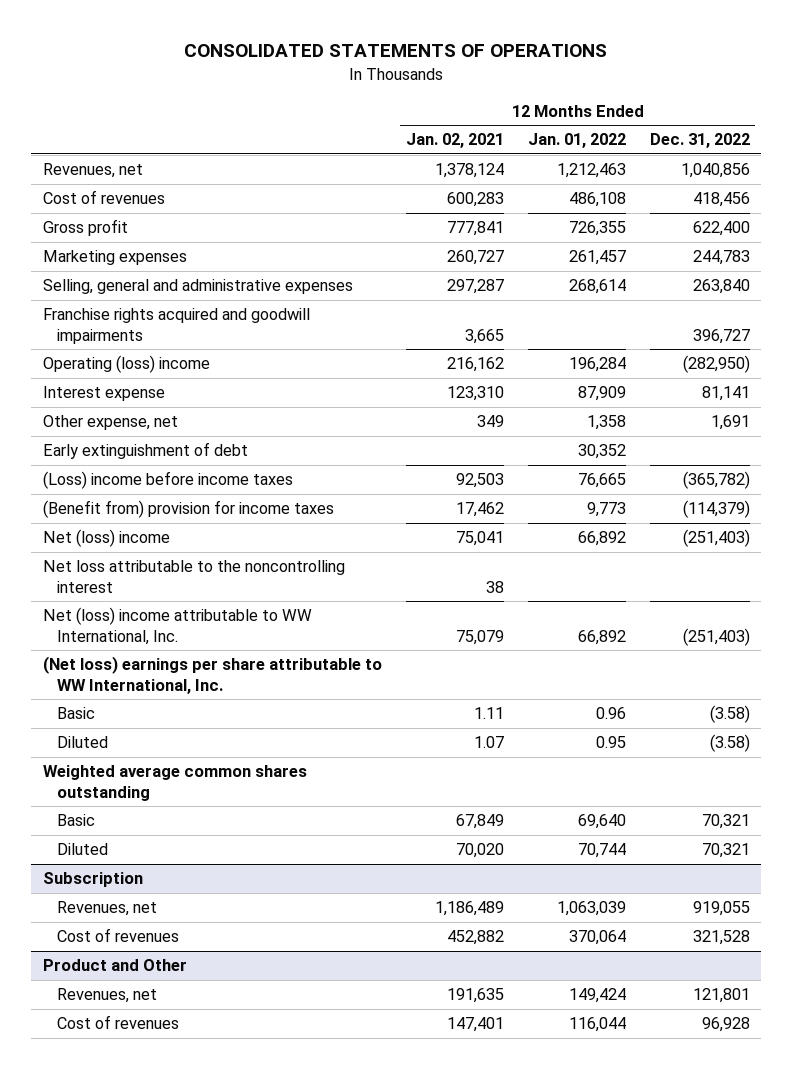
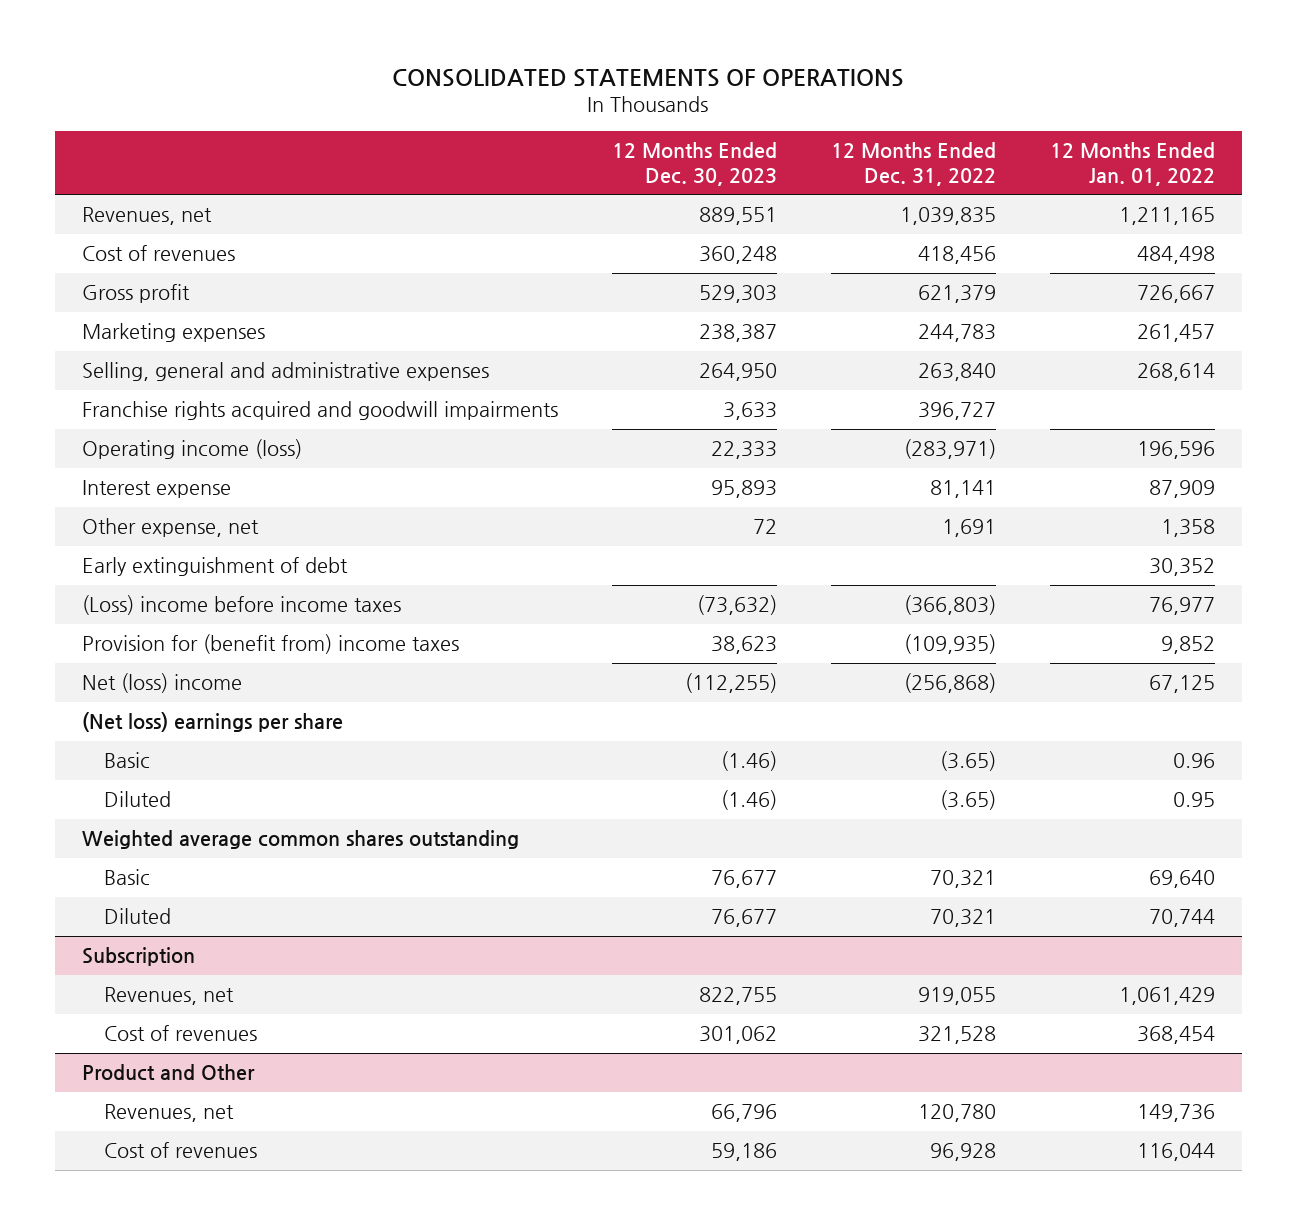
- | 12 Months Ended Jan. 02, 2021 | 12 Months Ended Jan. 01, 2022 | 12 Months Ended Dec. 31, 2022
+ | 12 Months Ended Dec. 30, 2023 | 12 Months Ended Dec. 31, 2022 | 12 Months Ended Jan. 01, 2022
- Revenues, net | 1,378,124 | 1,212,463 | 1,040,856
- Cost of revenues | 600,283 | 486,108 | 418,456
- Gross profit | 777,841 | 726,355 | 622,400
+ Revenues, net | 889,551 | 1,039,835 | 1,211,165
+ Cost of revenues | 360,248 | 418,456 | 484,498
+ Gross profit | 529,303 | 621,379 | 726,667
- Operating (loss) income | 216,162 | 196,284 | (282,950)
+ Operating income (loss) | 22,333 | (283,971) | 196,596
- (Loss) income before income taxes | 92,503 | 76,665 | (365,782)
- (Benefit from) provision for income taxes | 17,462 | 9,773 | (114,379)
- Net (loss) income | 75,041 | 66,892 | (251,403)
- Net loss attributable to the noncontrolling interest | 38 | |
- Net (loss) income attributable to WW International, Inc. | 75,079 | 66,892 | (251,403)
- (Net loss) earnings per share attributable to WW International, Inc.
- Basic | 1.11 | 0.96 | (3.58)
- Diluted | 1.07 | 0.95 | (3.58)
+ (Loss) income before income taxes | (73,632) | (366,803) | 76,977
+ Provision for (benefit from) income taxes | 38,623 | (109,935) | 9,852
+ Net (loss) income | (112,255) | (256,868) | 67,125
+ (Net loss) earnings per share
+ Basic | (1.46) | (3.65) | 0.96
+ Diluted | (1.46) | (3.65) | 0.95
@ Subscription
- Revenues, net | 1,186,489 | 1,063,039 | 919,055
- Cost of revenues | 452,882 | 370,064 | 321,528
+ Revenues, net | 822,755 | 919,055 | 1,061,429
+ Cost of revenues | 301,062 | 321,528 | 368,454
@ Product and Other
- Revenues, net | 191,635 | 149,424 | 121,801
+ Revenues, net | 66,796 | 120,780 | 149,736

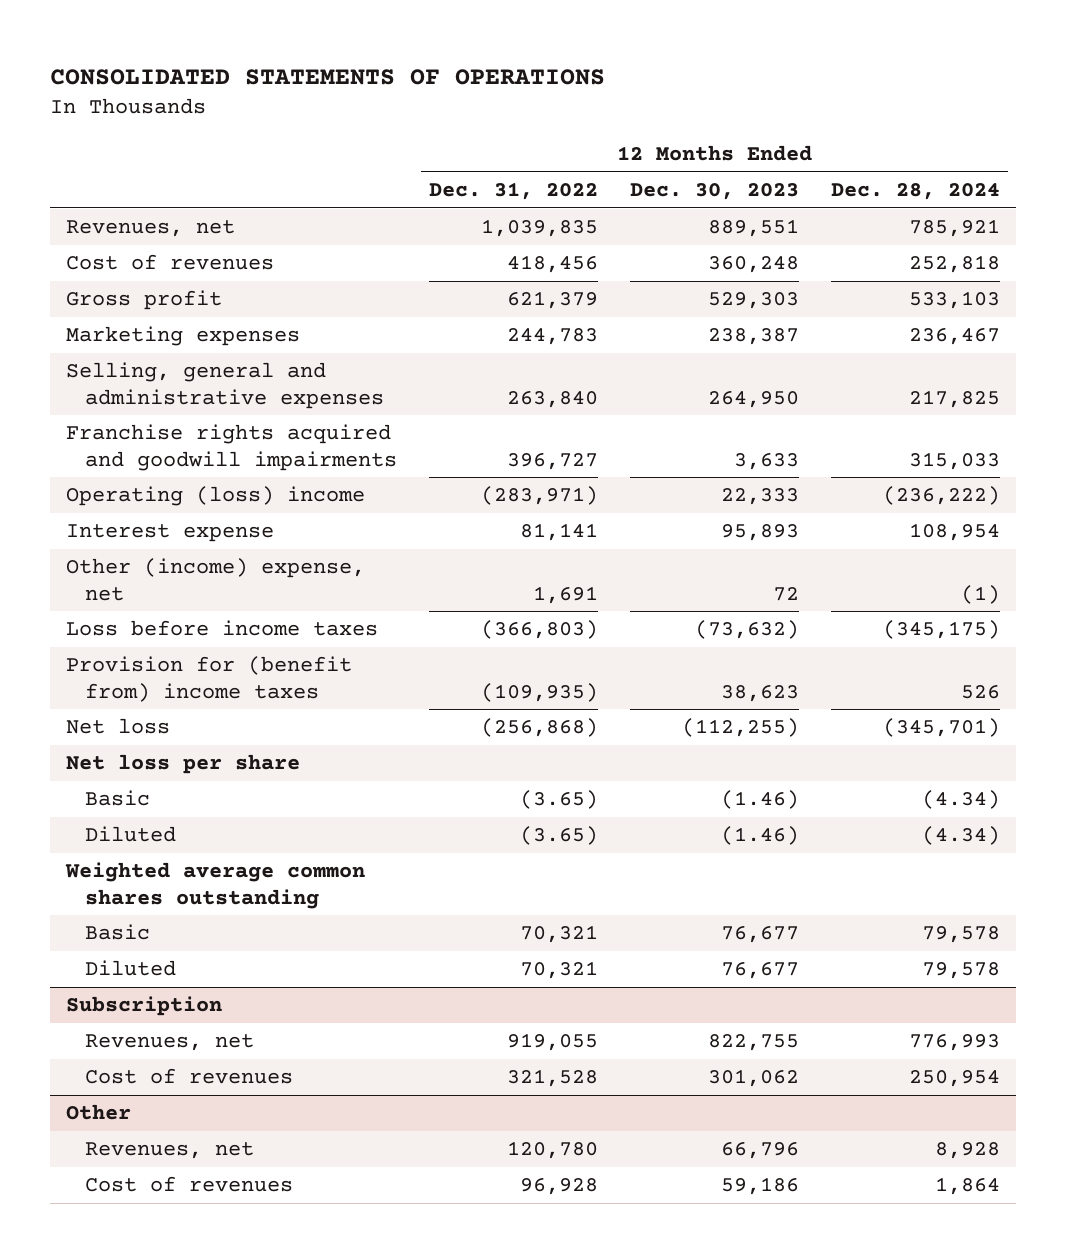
- | 12 Months Ended Dec. 30, 2023 | 12 Months Ended Dec. 31, 2022 | 12 Months Ended Jan. 01, 2022
+ | 12 Months Ended Dec. 31, 2022 | 12 Months Ended Dec. 30, 2023 | 12 Months Ended Dec. 28, 2024
- Operating income (loss) | 22,333 | (283,971) | 196,596
+ Operating (loss) income | (283,971) | 22,333 | (236,222)
- Other expense, net | 72 | 1,691 | 1,358
- Early extinguishment of debt | | | 30,352
- (Loss) income before income taxes | (73,632) | (366,803) | 76,977
+ Other (income) expense, net | 1,691 | 72 | (1)
+ Loss before income taxes | (366,803) | (73,632) | (345,175)
- Net (loss) income | (112,255) | (256,868) | 67,125
- (Net loss) earnings per share
+ Net loss | (256,868) | (112,255) | (345,701)
+ Net loss per share
- Product and Other
+ Other

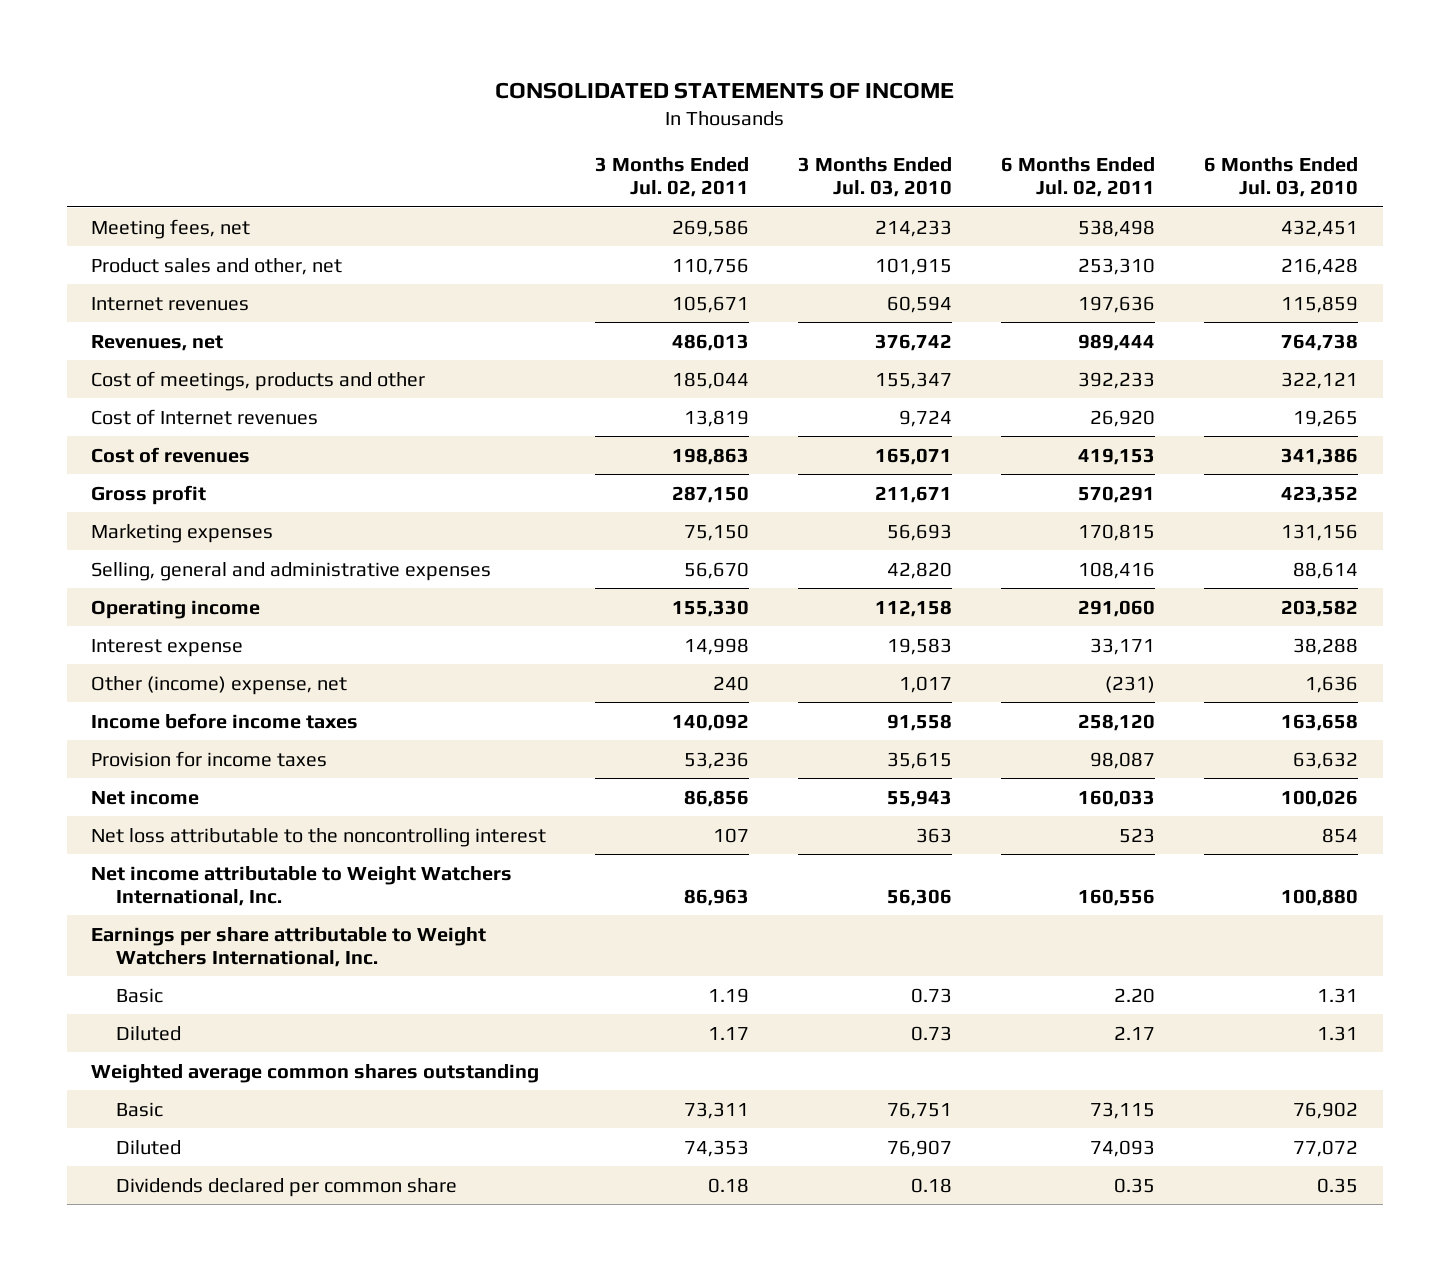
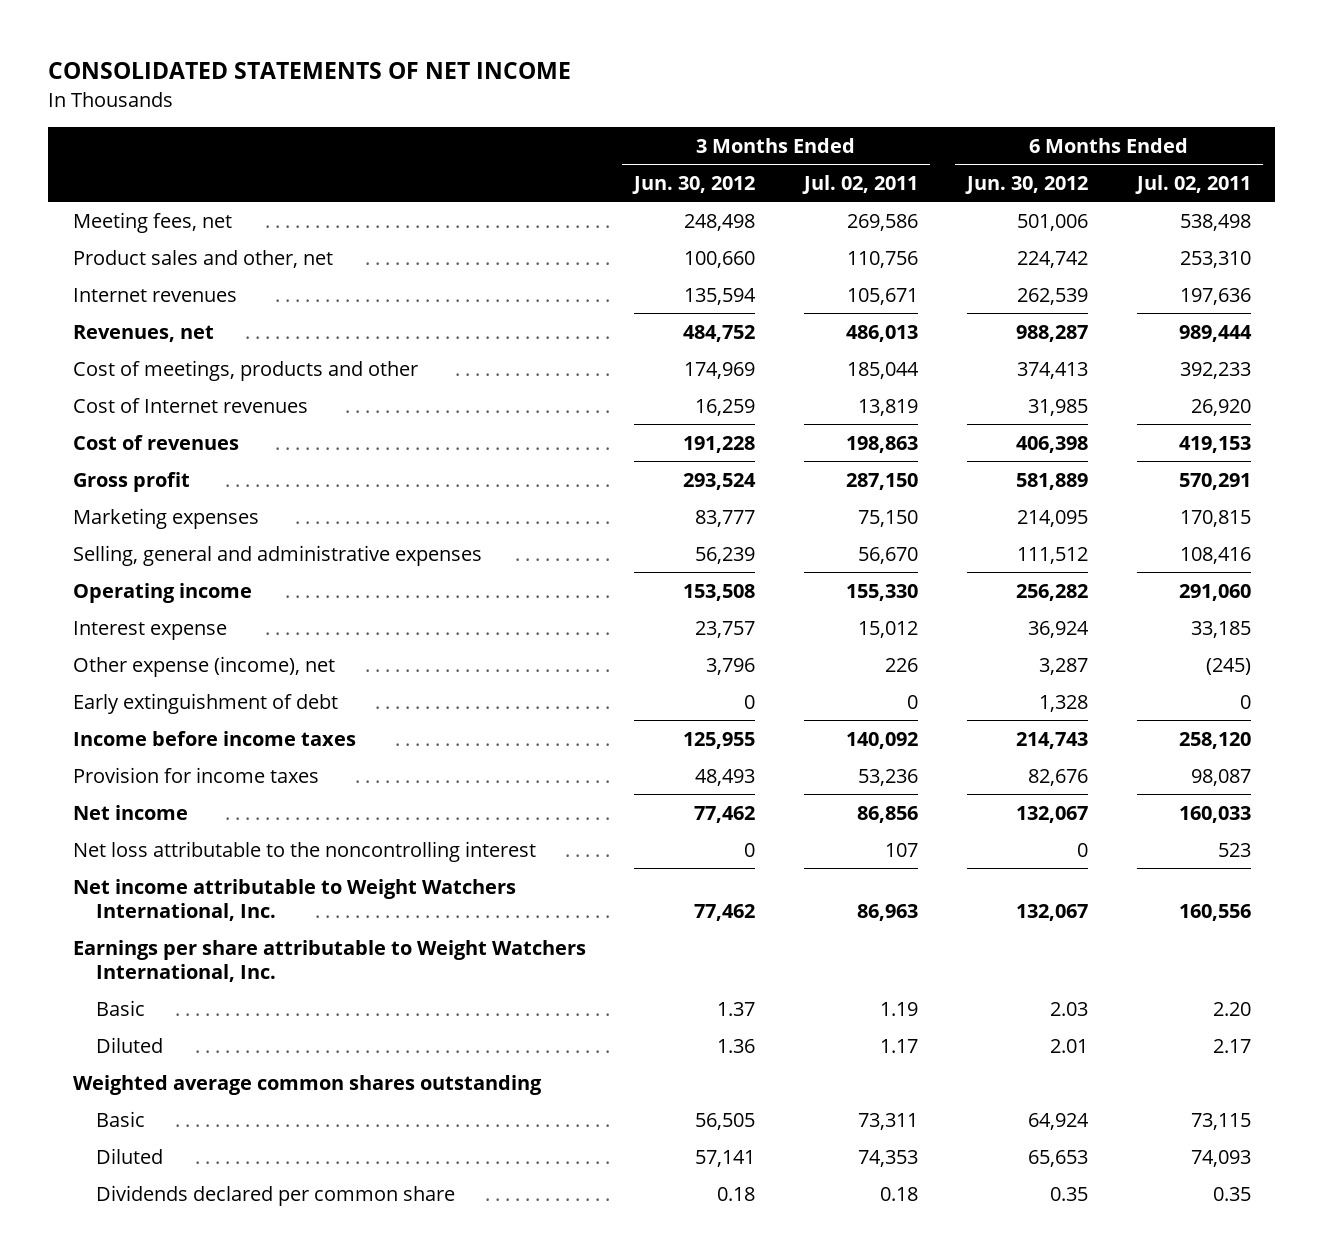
- CONSOLIDATED STATEMENTS OF INCOME
+ CONSOLIDATED STATEMENTS OF NET INCOME
- | 3 Months Ended Jul. 02, 2011 | 3 Months Ended Jul. 03, 2010 | 6 Months Ended Jul. 02, 2011 | 6 Months Ended Jul. 03, 2010
+ | 3 Months Ended Jun. 30, 2012 | 3 Months Ended Jul. 02, 2011 | 6 Months Ended Jun. 30, 2012 | 6 Months Ended Jul. 02, 2011
- Interest expense | 14,998 | 19,583 | 33,171 | 38,288
- Other (income) expense, net | 240 | 1,017 | (231) | 1,636
+ Interest expense | 23,757 | 15,012 | 36,924 | 33,185
+ Other expense (income), net | 3,796 | 226 | 3,287 | (245)
+ Early extinguishment of debt | 0 | 0 | 1,328 | 0

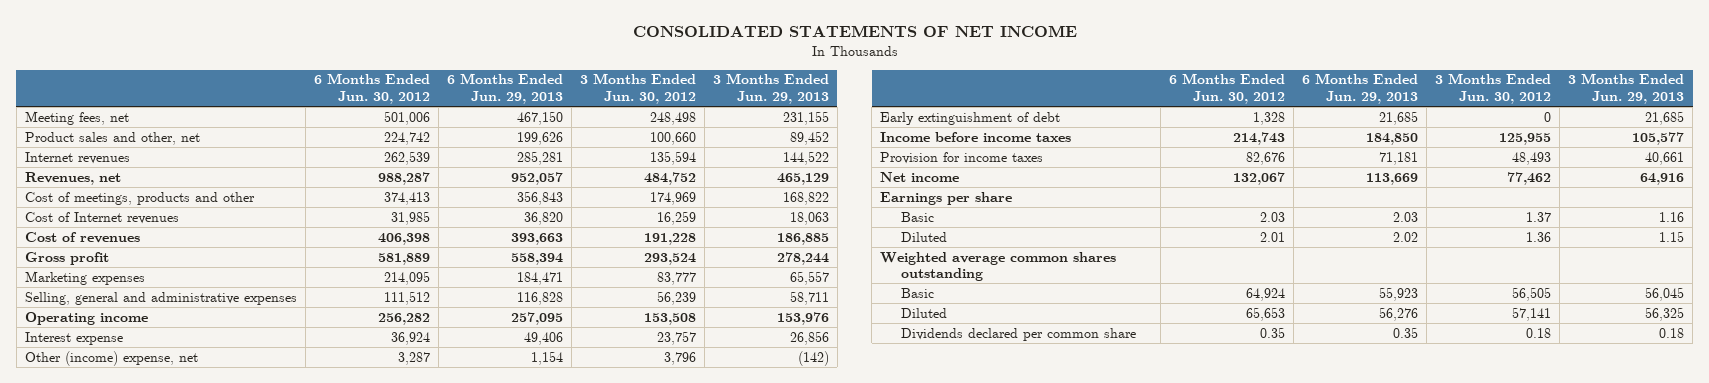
- | 3 Months Ended Jun. 30, 2012 | 3 Months Ended Jul. 02, 2011 | 6 Months Ended Jun. 30, 2012 | 6 Months Ended Jul. 02, 2011
+ | 6 Months Ended Jun. 30, 2012 | 6 Months Ended Jun. 29, 2013 | 3 Months Ended Jun. 30, 2012 | 3 Months Ended Jun. 29, 2013
- Other expense (income), net | 3,796 | 226 | 3,287 | (245)
+ Other (income) expense, net | 3,287 | 1,154 | 3,796 | (142)
- Net loss attributable to the noncontrolling interest | 0 | 107 | 0 | 523
- Net income attributable to Weight Watchers International, Inc. | 77,462 | 86,963 | 132,067 | 160,556
- Earnings per share attributable to Weight Watchers International, Inc.
+ Earnings per share

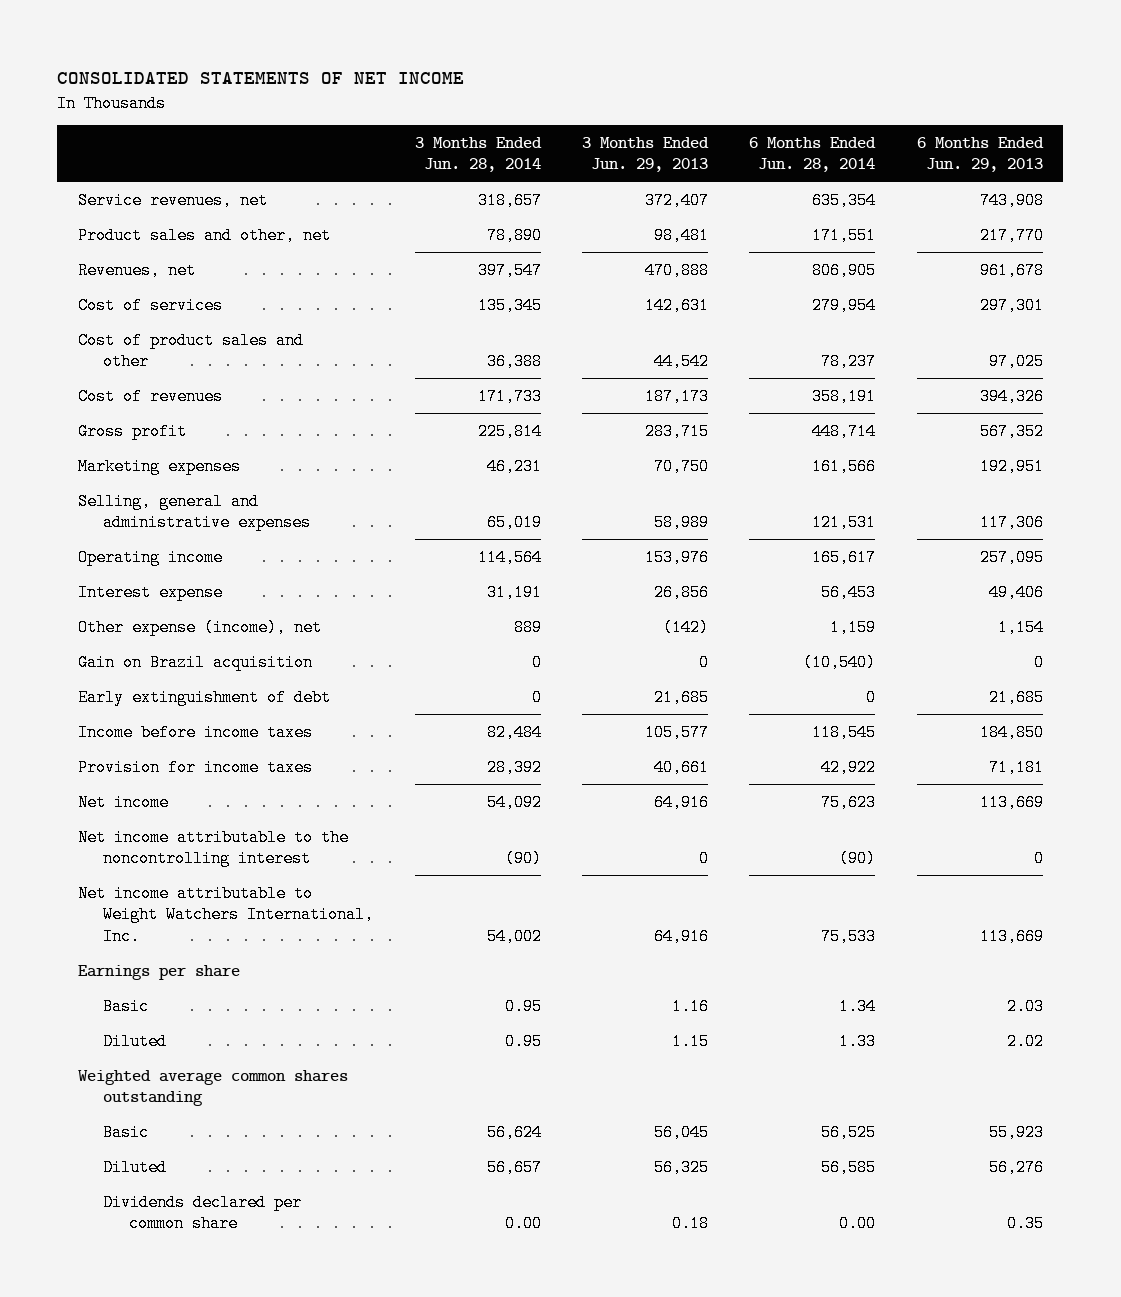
- | 6 Months Ended Jun. 30, 2012 | 6 Months Ended Jun. 29, 2013 | 3 Months Ended Jun. 30, 2012 | 3 Months Ended Jun. 29, 2013
+ | 3 Months Ended Jun. 28, 2014 | 3 Months Ended Jun. 29, 2013 | 6 Months Ended Jun. 28, 2014 | 6 Months Ended Jun. 29, 2013
- Meeting fees, net | 501,006 | 467,150 | 248,498 | 231,155
- Product sales and other, net | 224,742 | 199,626 | 100,660 | 89,452
- Internet revenues | 262,539 | 285,281 | 135,594 | 144,522
- Revenues, net | 988,287 | 952,057 | 484,752 | 465,129
- Cost of meetings, products and other | 374,413 | 356,843 | 174,969 | 168,822
- Cost of Internet revenues | 31,985 | 36,820 | 16,259 | 18,063
- Cost of revenues | 406,398 | 393,663 | 191,228 | 186,885
- Gross profit | 581,889 | 558,394 | 293,524 | 278,244
- Marketing expenses | 214,095 | 184,471 | 83,777 | 65,557
- Selling, general and administrative expenses | 111,512 | 116,828 | 56,239 | 58,711
+ Service revenues, net | 318,657 | 372,407 | 635,354 | 743,908
+ Product sales and other, net | 78,890 | 98,481 | 171,551 | 217,770
+ Revenues, net | 397,547 | 470,888 | 806,905 | 961,678
+ Cost of services | 135,345 | 142,631 | 279,954 | 297,301
+ Cost of product sales and other | 36,388 | 44,542 | 78,237 | 97,025
+ Cost of revenues | 171,733 | 187,173 | 358,191 | 394,326
+ Gross profit | 225,814 | 283,715 | 448,714 | 567,352
+ Marketing expenses | 46,231 | 70,750 | 161,566 | 192,951
+ Selling, general and administrative expenses | 65,019 | 58,989 | 121,531 | 117,306
- Other (income) expense, net | 3,287 | 1,154 | 3,796 | (142)
+ Other expense (income), net | 889 | (142) | 1,159 | 1,154
+ Gain on Brazil acquisition | 0 | 0 | (10,540) | 0
+ Net income attributable to the noncontrolling interest | (90) | 0 | (90) | 0
+ Net income attributable to Weight Watchers International, Inc. | 54,002 | 64,916 | 75,533 | 113,669

